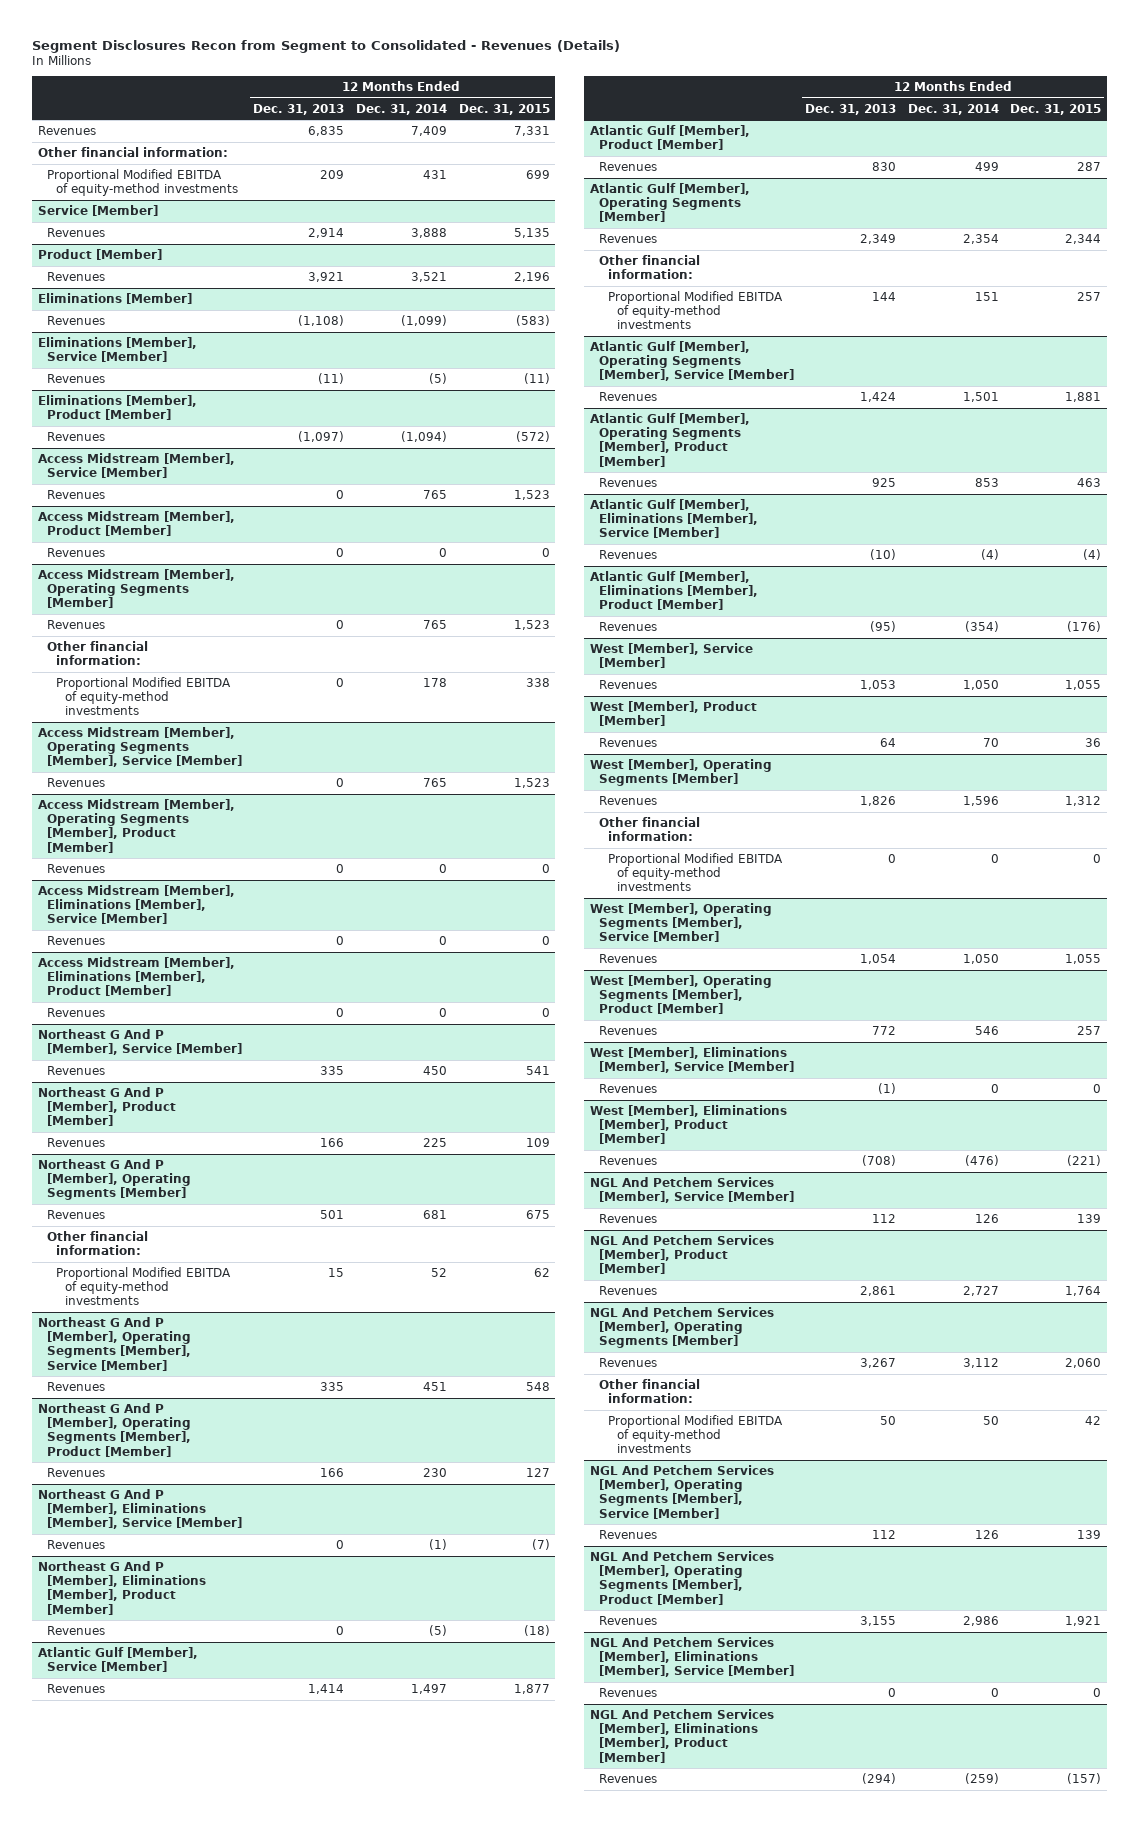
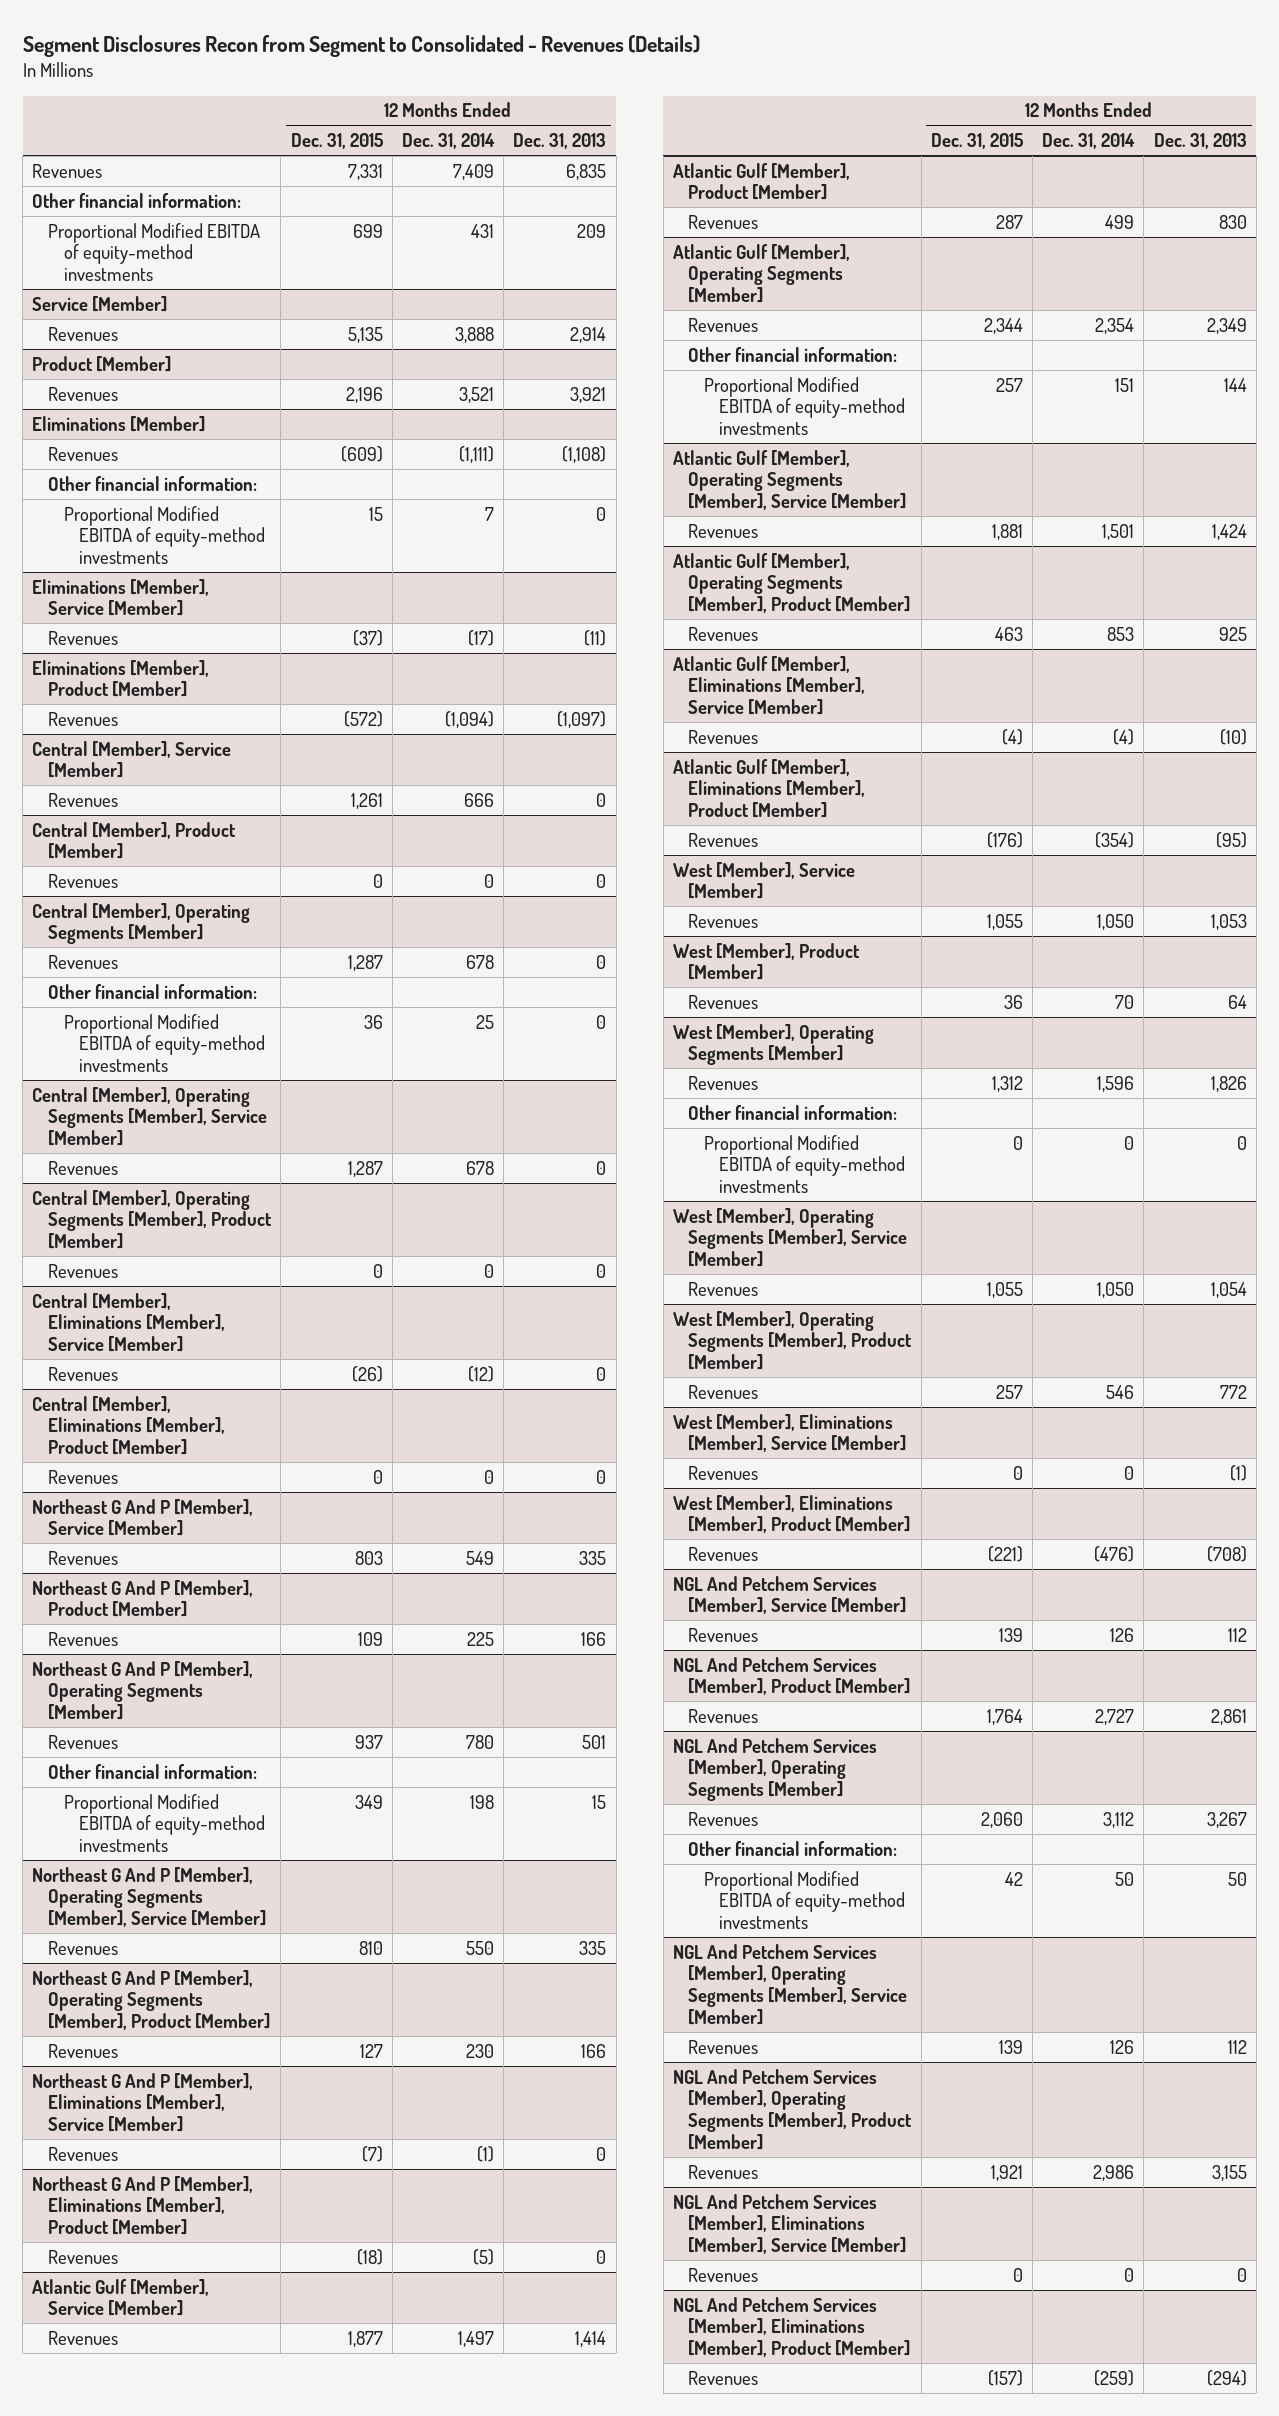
- | 12 Months Ended Dec. 31, 2013 | 12 Months Ended Dec. 31, 2014 | 12 Months Ended Dec. 31, 2015
+ | 12 Months Ended Dec. 31, 2015 | 12 Months Ended Dec. 31, 2014 | 12 Months Ended Dec. 31, 2013
@ Eliminations [Member]
- Revenues | (1,108) | (1,099) | (583)
+ Revenues | (609) | (1,111) | (1,108)
+ Other financial information:
+ Proportional Modified EBITDA of equity-method investments | 15 | 7 | 0
@ Eliminations [Member], Service [Member]
- Revenues | (11) | (5) | (11)
+ Revenues | (37) | (17) | (11)
- Access Midstream [Member], Service [Member]
- Revenues | 0 | 765 | 1,523
- Access Midstream [Member], Product [Member]
+ Central [Member], Service [Member]
+ Revenues | 1,261 | 666 | 0
+ Central [Member], Product [Member]
- Access Midstream [Member], Operating Segments [Member]
- Revenues | 0 | 765 | 1,523
+ Central [Member], Operating Segments [Member]
+ Revenues | 1,287 | 678 | 0
- Proportional Modified EBITDA of equity-method investments | 0 | 178 | 338
- Access Midstream [Member], Operating Segments [Member], Service [Member]
- Revenues | 0 | 765 | 1,523
- Access Midstream [Member], Operating Segments [Member], Product [Member]
- Revenues | 0 | 0 | 0
- Access Midstream [Member], Eliminations [Member], Service [Member]
+ Proportional Modified EBITDA of equity-method investments | 36 | 25 | 0
+ Central [Member], Operating Segments [Member], Service [Member]
+ Revenues | 1,287 | 678 | 0
+ Central [Member], Operating Segments [Member], Product [Member]
- Access Midstream [Member], Eliminations [Member], Product [Member]
+ Central [Member], Eliminations [Member], Service [Member]
+ Revenues | (26) | (12) | 0
+ Central [Member], Eliminations [Member], Product [Member]
@ Northeast G And P [Member], Service [Member]
- Revenues | 335 | 450 | 541
+ Revenues | 803 | 549 | 335
@ Northeast G And P [Member], Operating Segments [Member]
- Revenues | 501 | 681 | 675
+ Revenues | 937 | 780 | 501
- Proportional Modified EBITDA of equity-method investments | 15 | 52 | 62
+ Proportional Modified EBITDA of equity-method investments | 349 | 198 | 15
@ Northeast G And P [Member], Operating Segments [Member], Service [Member]
- Revenues | 335 | 451 | 548
+ Revenues | 810 | 550 | 335

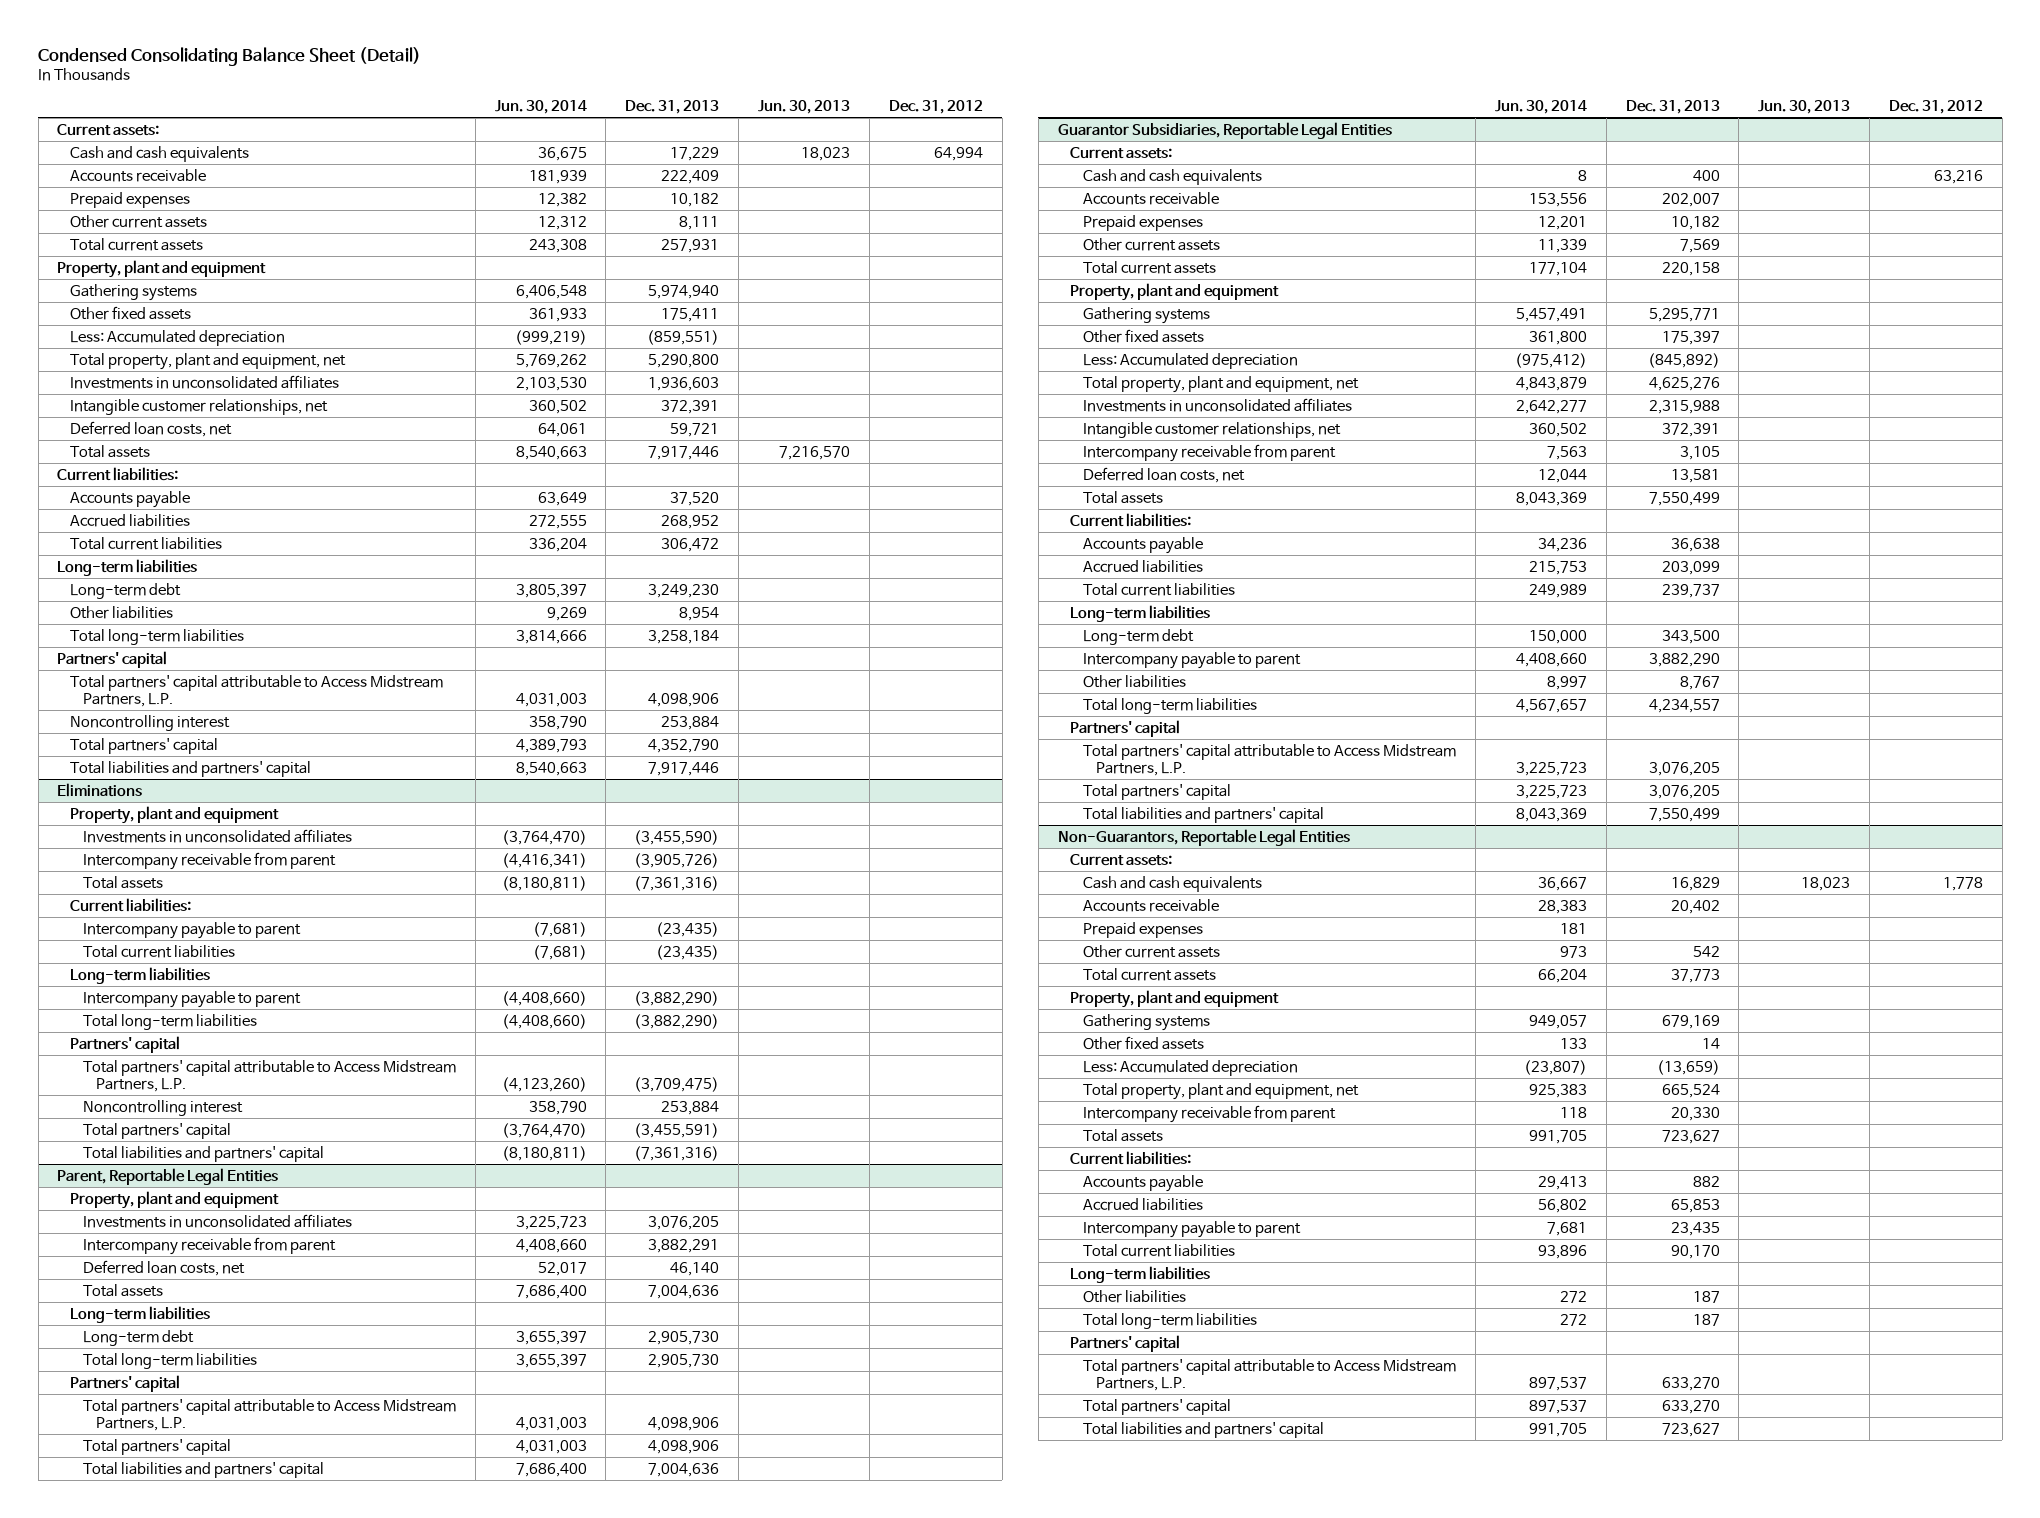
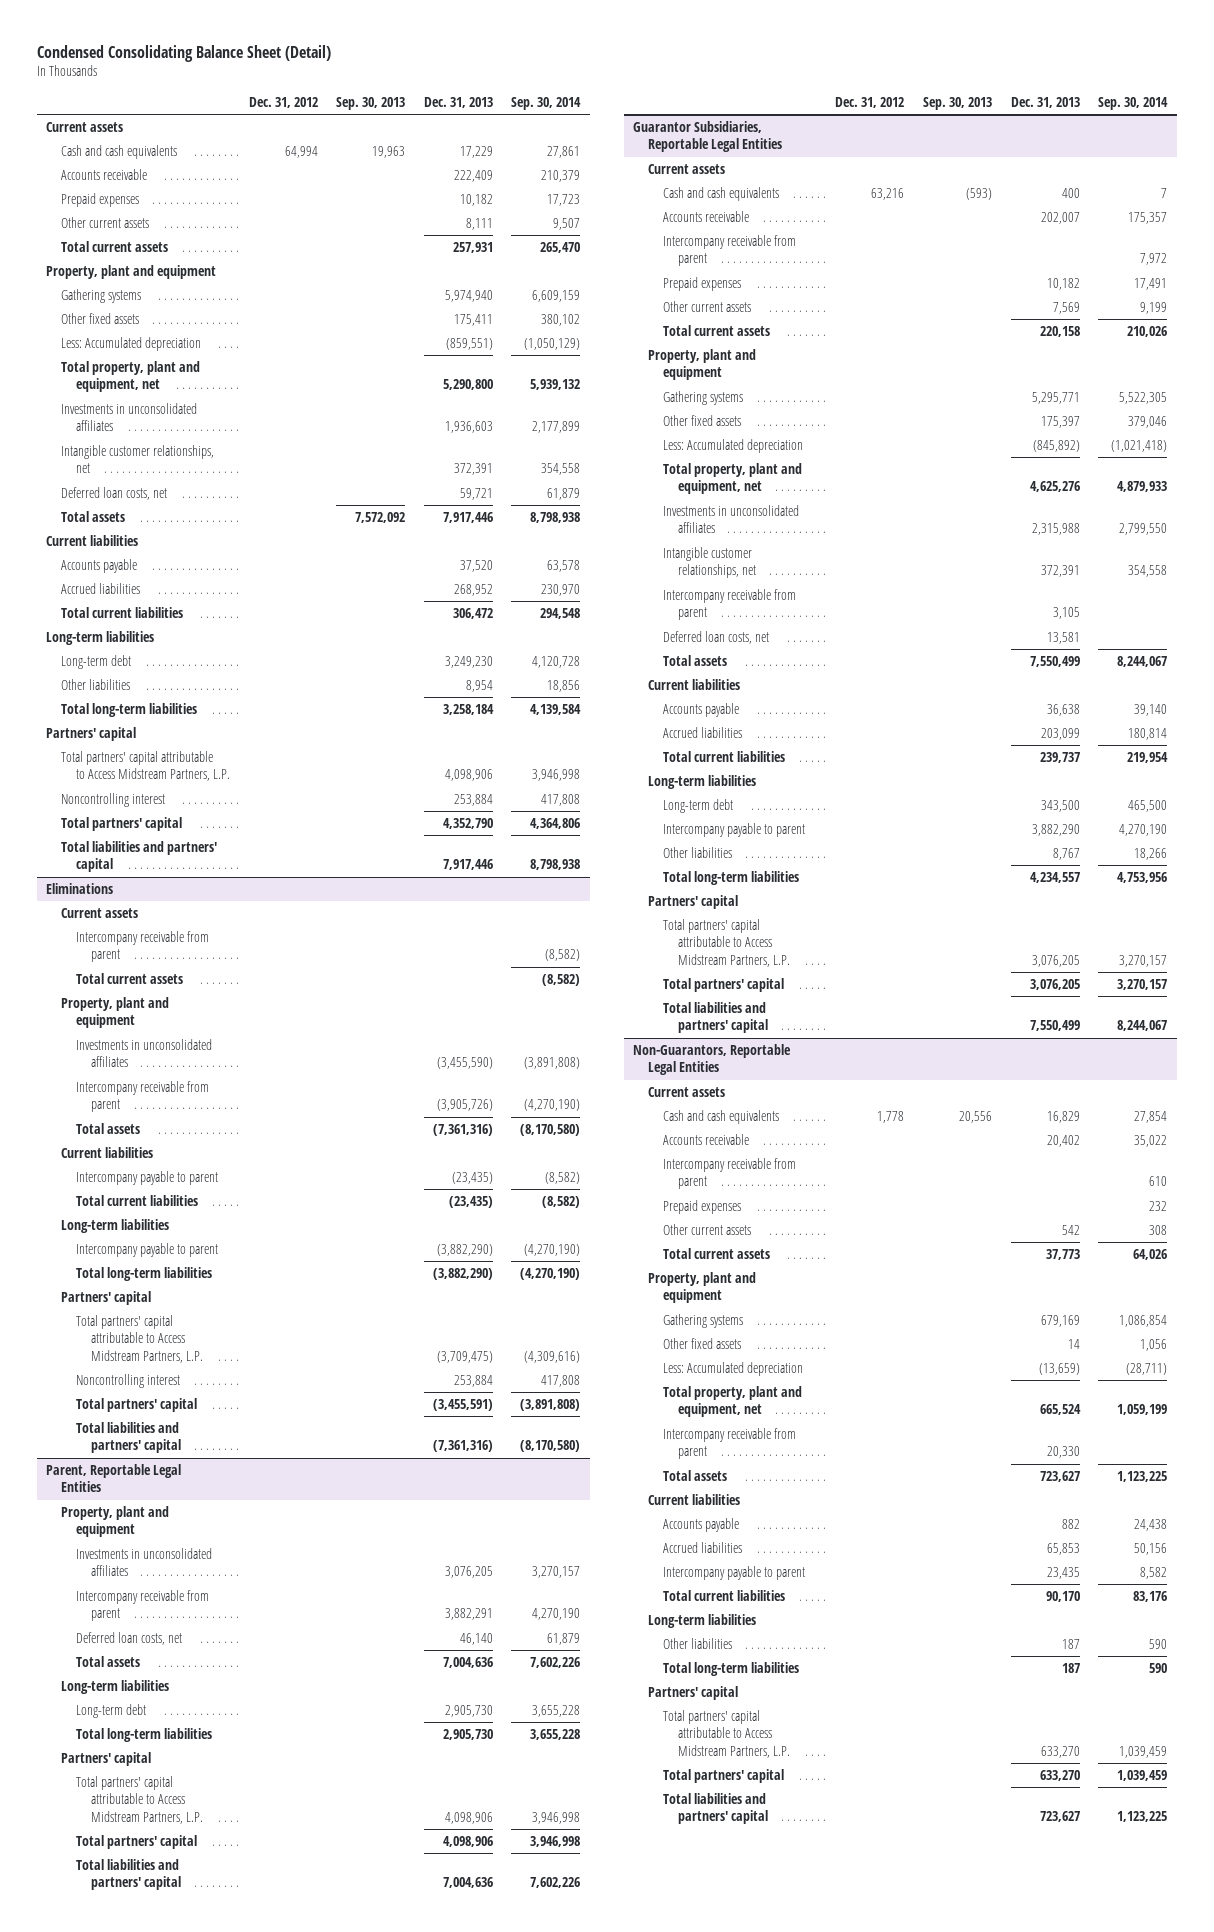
- | Jun. 30, 2014 | Dec. 31, 2013 | Jun. 30, 2013 | Dec. 31, 2012
+ | Dec. 31, 2012 | Sep. 30, 2013 | Dec. 31, 2013 | Sep. 30, 2014
- Current assets:
+ Current assets
- Current liabilities:
+ Current liabilities
@ Eliminations
+ Current assets
+ Intercompany receivable from parent | | | | (8,582)
+ Total current assets | | | | (8,582)
- Current liabilities:
+ Current liabilities
@ Guarantor Subsidiaries, Reportable Legal Entities
- Current assets:
+ Current assets
+ Intercompany receivable from parent | | | | 7,972
- Current liabilities:
+ Current liabilities
@ Non-Guarantors, Reportable Legal Entities
- Current assets:
+ Current assets
+ Intercompany receivable from parent | | | | 610
- Current liabilities:
+ Current liabilities

